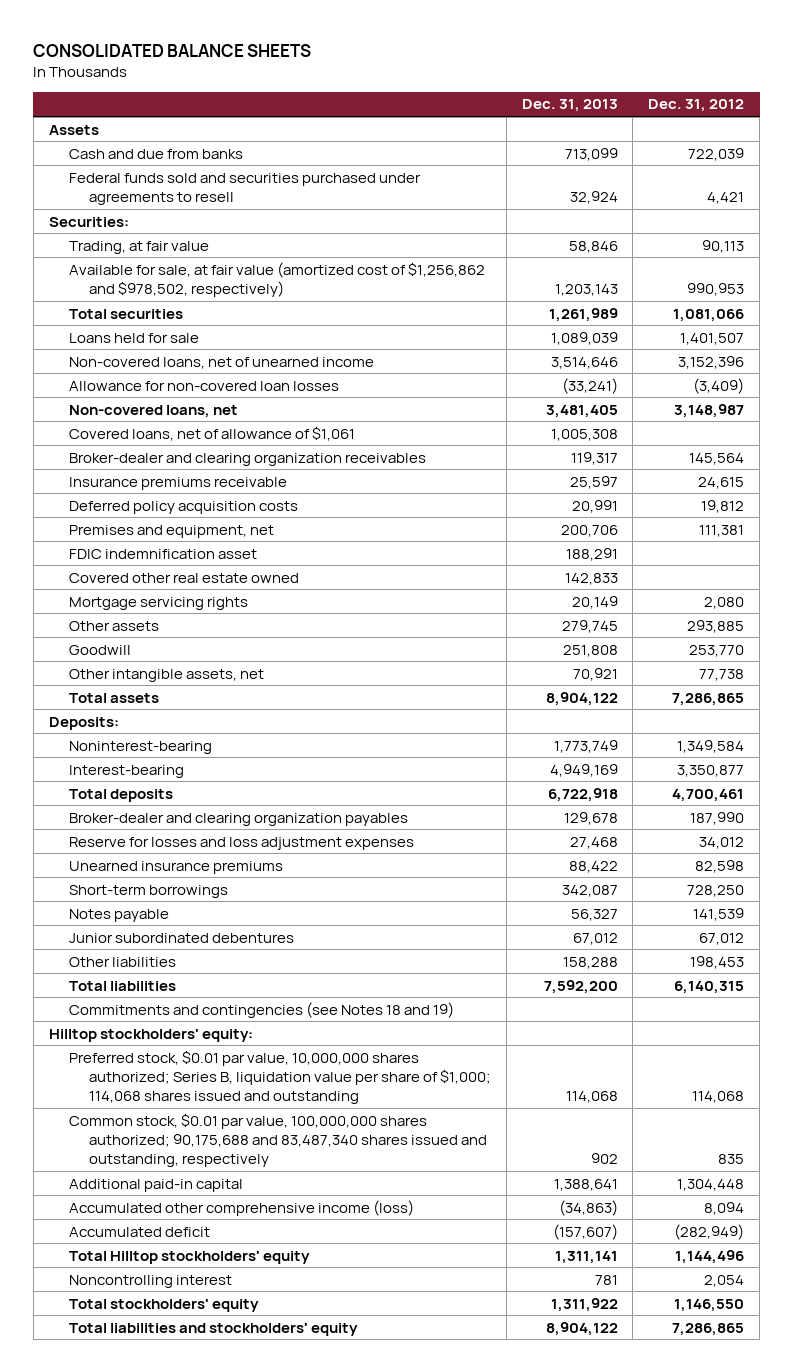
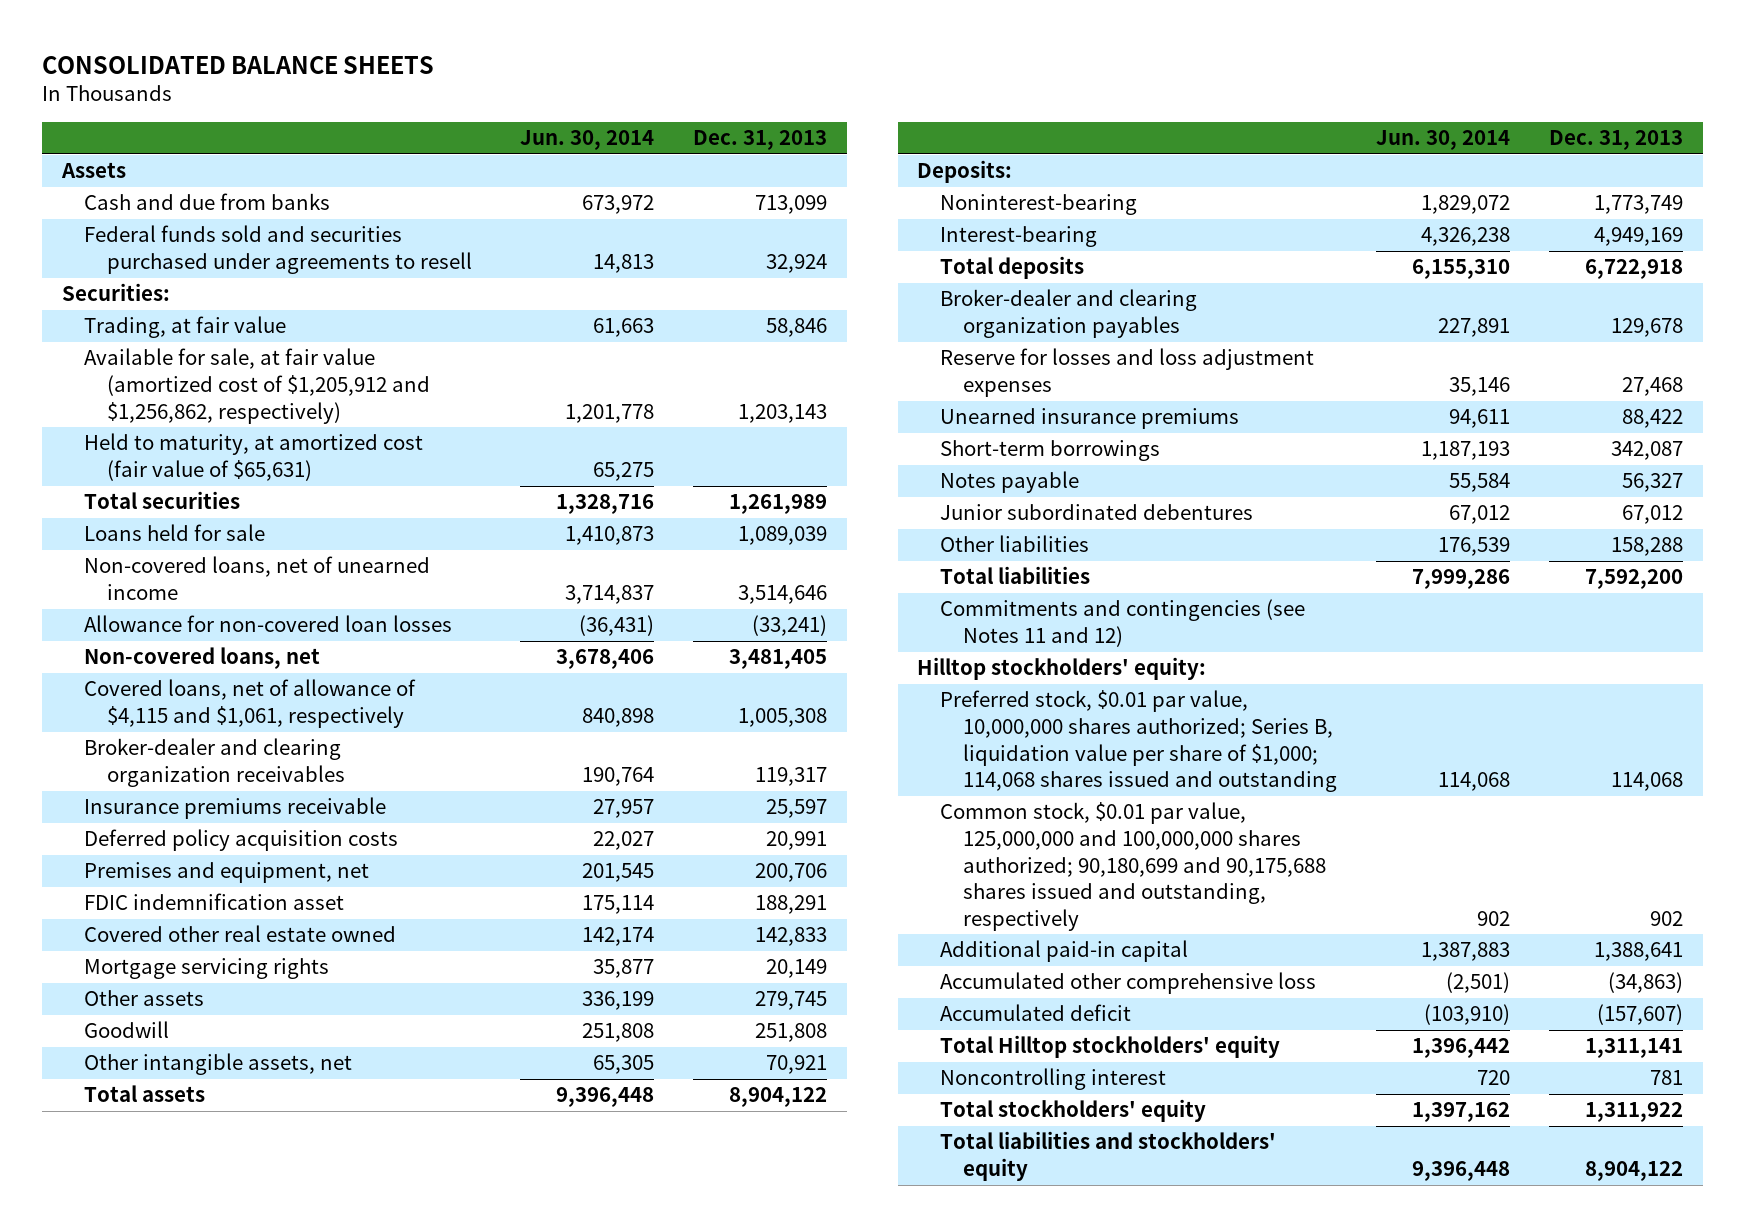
- | Dec. 31, 2013 | Dec. 31, 2012
+ | Jun. 30, 2014 | Dec. 31, 2013
- Available for sale, at fair value (amortized cost of $1,256,862 and $978,502, respectively) | 1,203,143 | 990,953
+ Available for sale, at fair value (amortized cost of $1,205,912 and $1,256,862, respectively) | 1,201,778 | 1,203,143
+ Held to maturity, at amortized cost (fair value of $65,631) | 65,275 |
- Covered loans, net of allowance of $1,061 | 1,005,308 |
+ Covered loans, net of allowance of $4,115 and $1,061, respectively | 840,898 | 1,005,308
- Commitments and contingencies (see Notes 18 and 19)
+ Commitments and contingencies (see Notes 11 and 12)
- Common stock, $0.01 par value, 100,000,000 shares authorized; 90,175,688 and 83,487,340 shares issued and outstanding, respectively | 902 | 835
+ Common stock, $0.01 par value, 125,000,000 and 100,000,000 shares authorized; 90,180,699 and 90,175,688 shares issued and outstanding, respectively | 902 | 902
- Accumulated other comprehensive income (loss) | (34,863) | 8,094
+ Accumulated other comprehensive loss | (2,501) | (34,863)

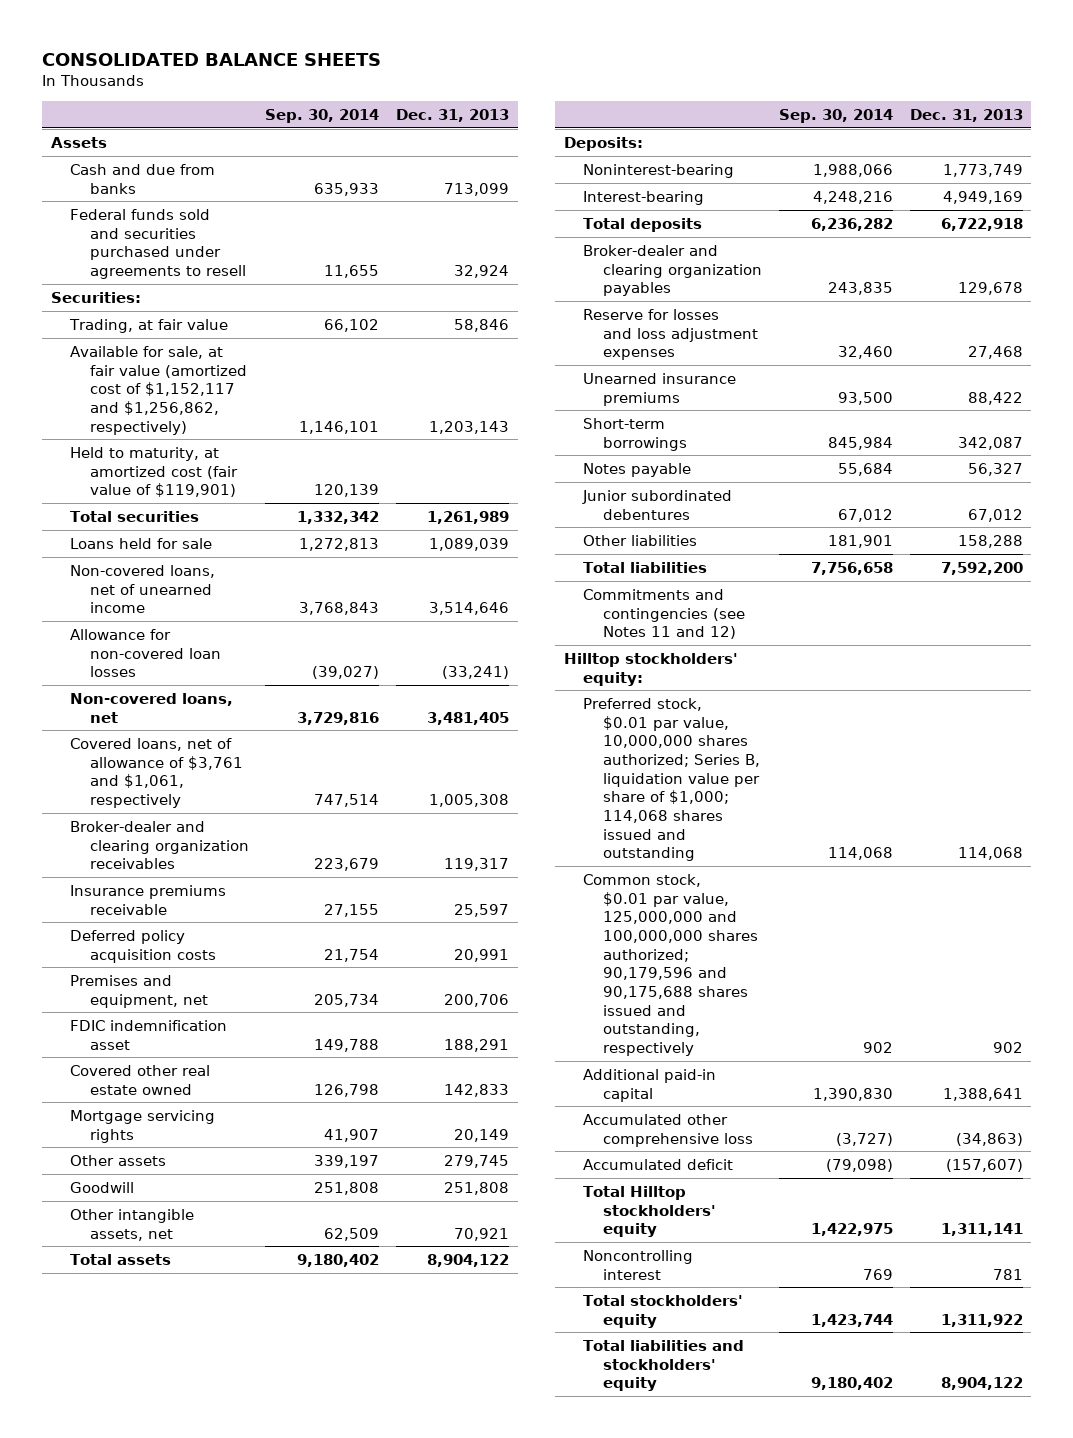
- | Jun. 30, 2014 | Dec. 31, 2013
+ | Sep. 30, 2014 | Dec. 31, 2013
- Available for sale, at fair value (amortized cost of $1,205,912 and $1,256,862, respectively) | 1,201,778 | 1,203,143
- Held to maturity, at amortized cost (fair value of $65,631) | 65,275 |
+ Available for sale, at fair value (amortized cost of $1,152,117 and $1,256,862, respectively) | 1,146,101 | 1,203,143
+ Held to maturity, at amortized cost (fair value of $119,901) | 120,139 |
- Covered loans, net of allowance of $4,115 and $1,061, respectively | 840,898 | 1,005,308
+ Covered loans, net of allowance of $3,761 and $1,061, respectively | 747,514 | 1,005,308
- Common stock, $0.01 par value, 125,000,000 and 100,000,000 shares authorized; 90,180,699 and 90,175,688 shares issued and outstanding, respectively | 902 | 902
+ Common stock, $0.01 par value, 125,000,000 and 100,000,000 shares authorized; 90,179,596 and 90,175,688 shares issued and outstanding, respectively | 902 | 902

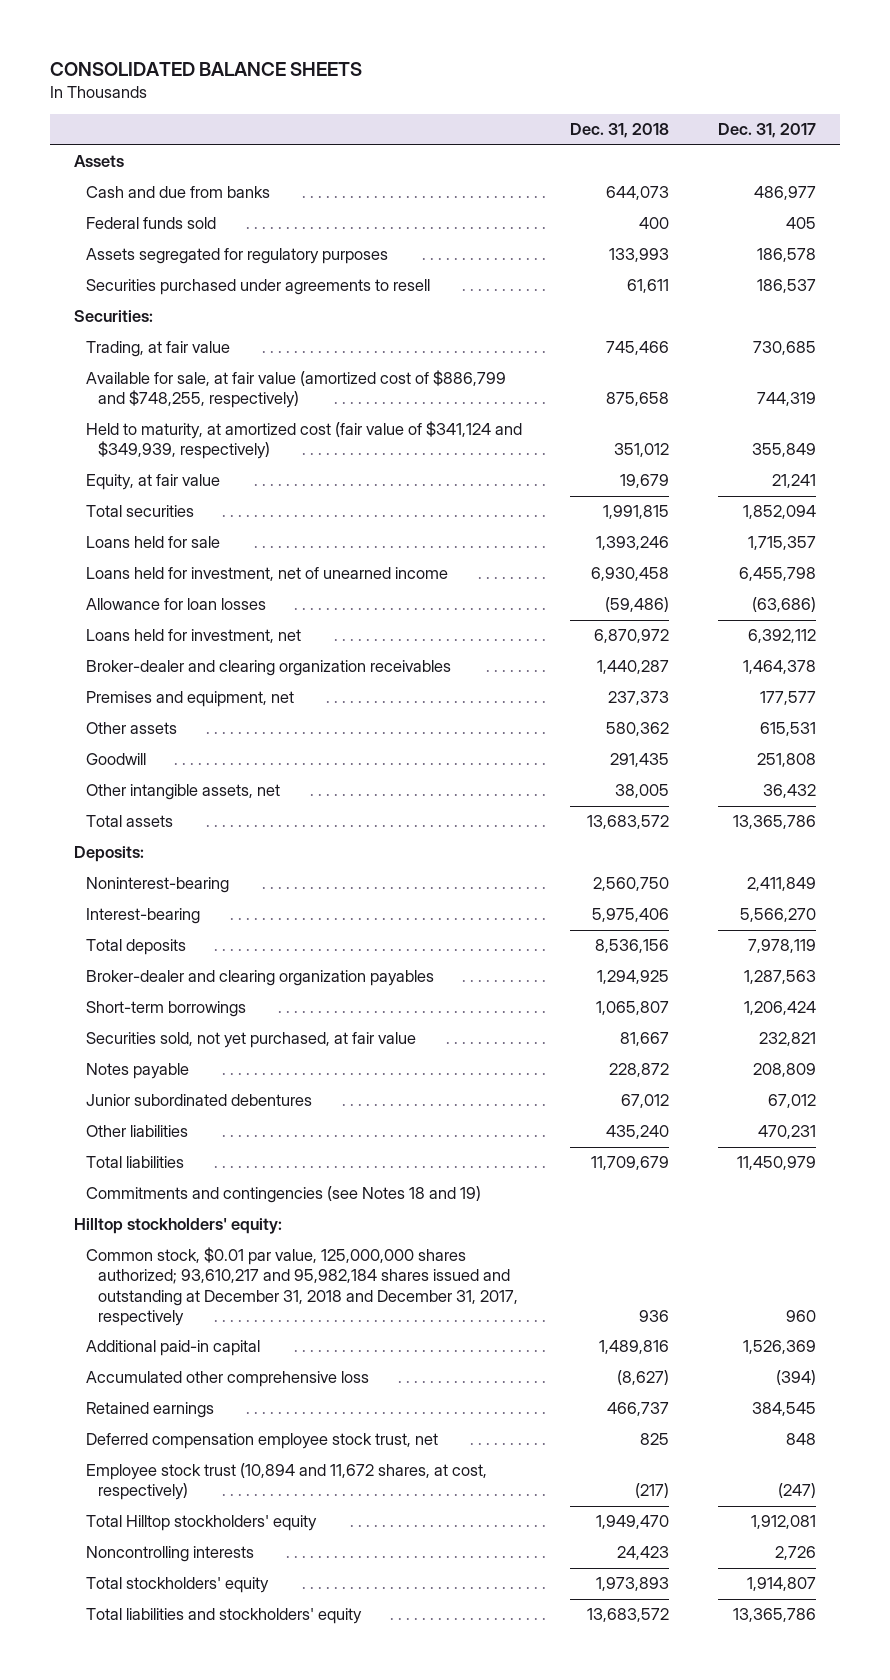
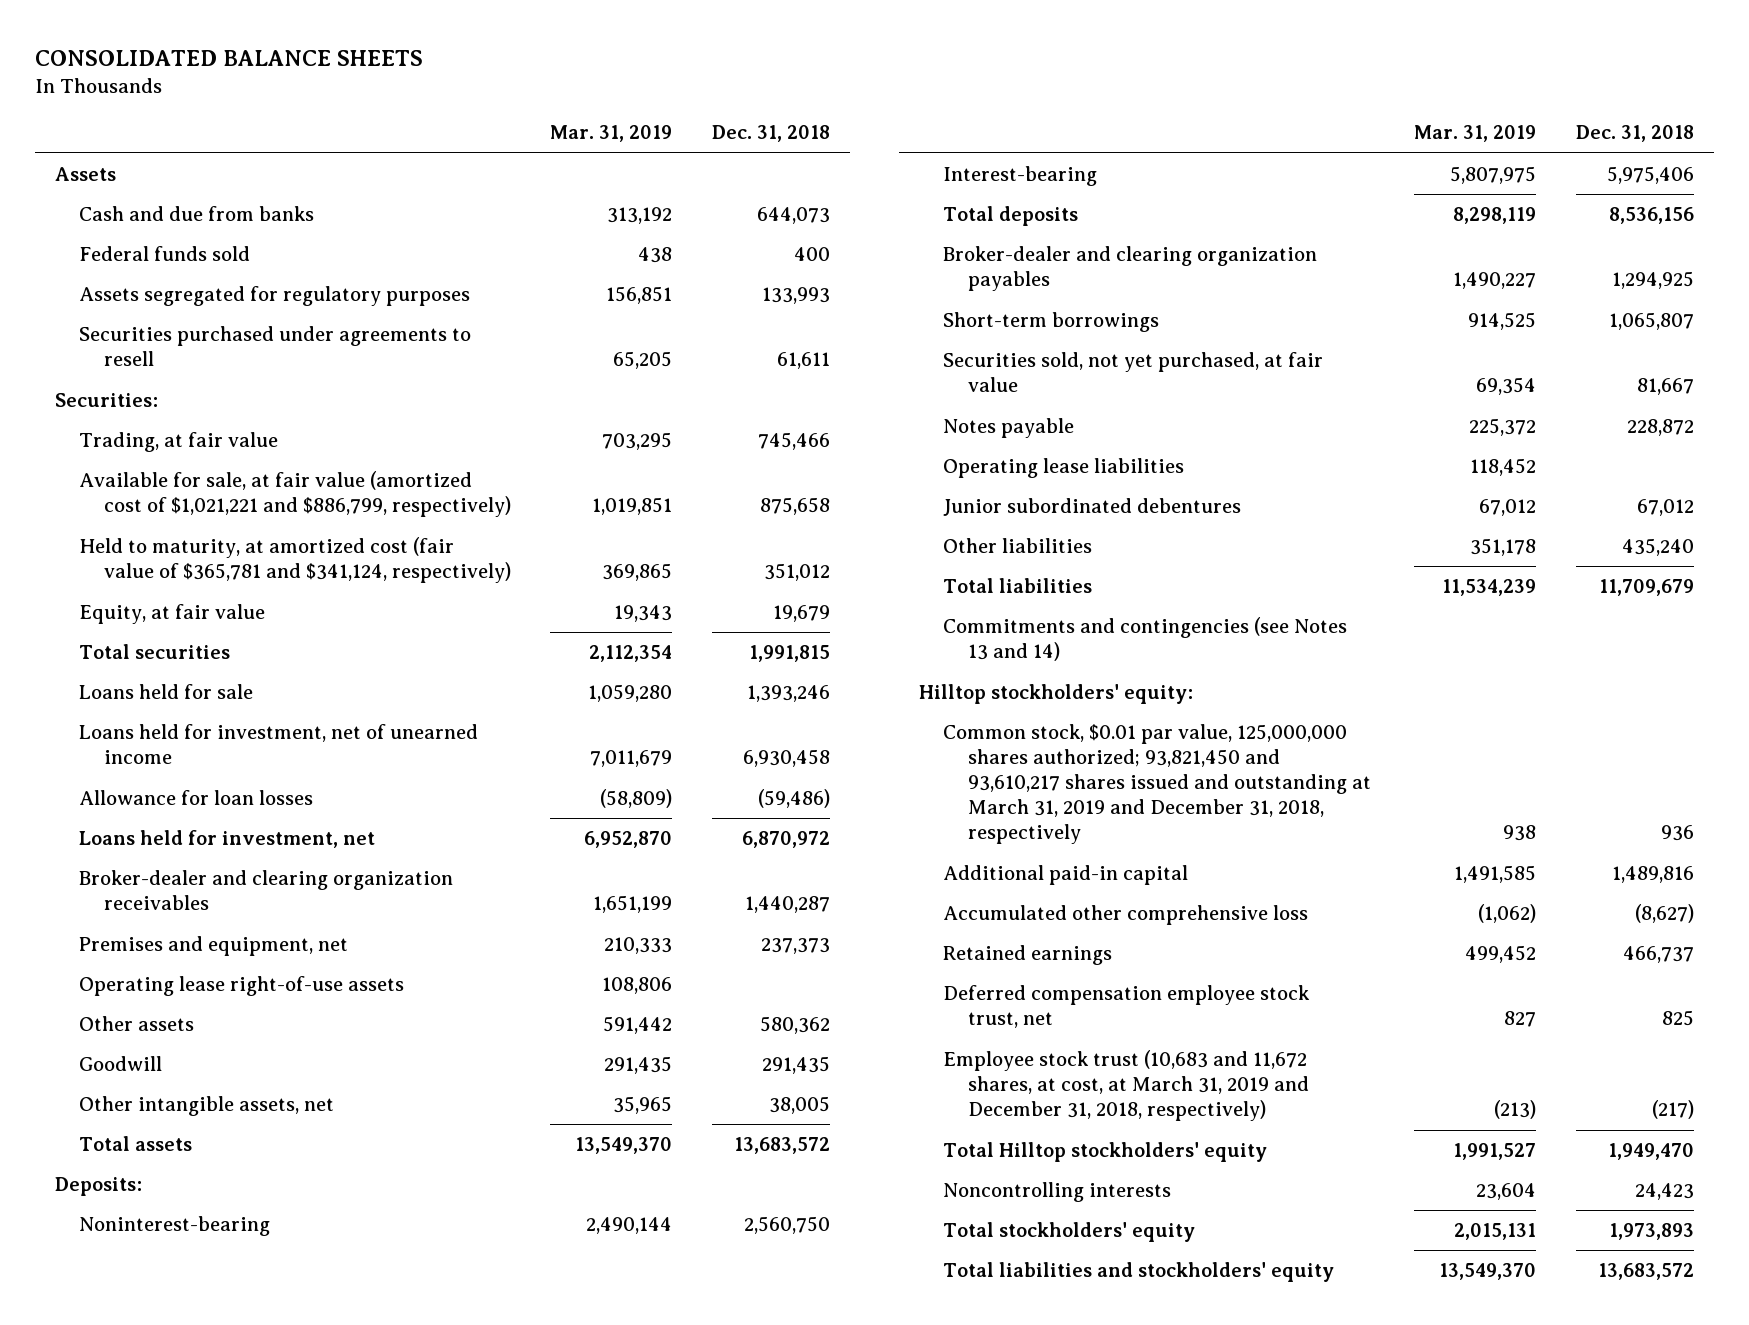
- | Dec. 31, 2018 | Dec. 31, 2017
+ | Mar. 31, 2019 | Dec. 31, 2018
- Available for sale, at fair value (amortized cost of $886,799 and $748,255, respectively) | 875,658 | 744,319
- Held to maturity, at amortized cost (fair value of $341,124 and $349,939, respectively) | 351,012 | 355,849
+ Available for sale, at fair value (amortized cost of $1,021,221 and $886,799, respectively) | 1,019,851 | 875,658
+ Held to maturity, at amortized cost (fair value of $365,781 and $341,124, respectively) | 369,865 | 351,012
+ Operating lease right-of-use assets | 108,806 |
+ Operating lease liabilities | 118,452 |
- Commitments and contingencies (see Notes 18 and 19)
+ Commitments and contingencies (see Notes 13 and 14)
- Common stock, $0.01 par value, 125,000,000 shares authorized; 93,610,217 and 95,982,184 shares issued and outstanding at December 31, 2018 and December 31, 2017, respectively | 936 | 960
+ Common stock, $0.01 par value, 125,000,000 shares authorized; 93,821,450 and 93,610,217 shares issued and outstanding at March 31, 2019 and December 31, 2018, respectively | 938 | 936
- Employee stock trust (10,894 and 11,672 shares, at cost, respectively) | (217) | (247)
+ Employee stock trust (10,683 and 11,672 shares, at cost, at March 31, 2019 and December 31, 2018, respectively) | (213) | (217)

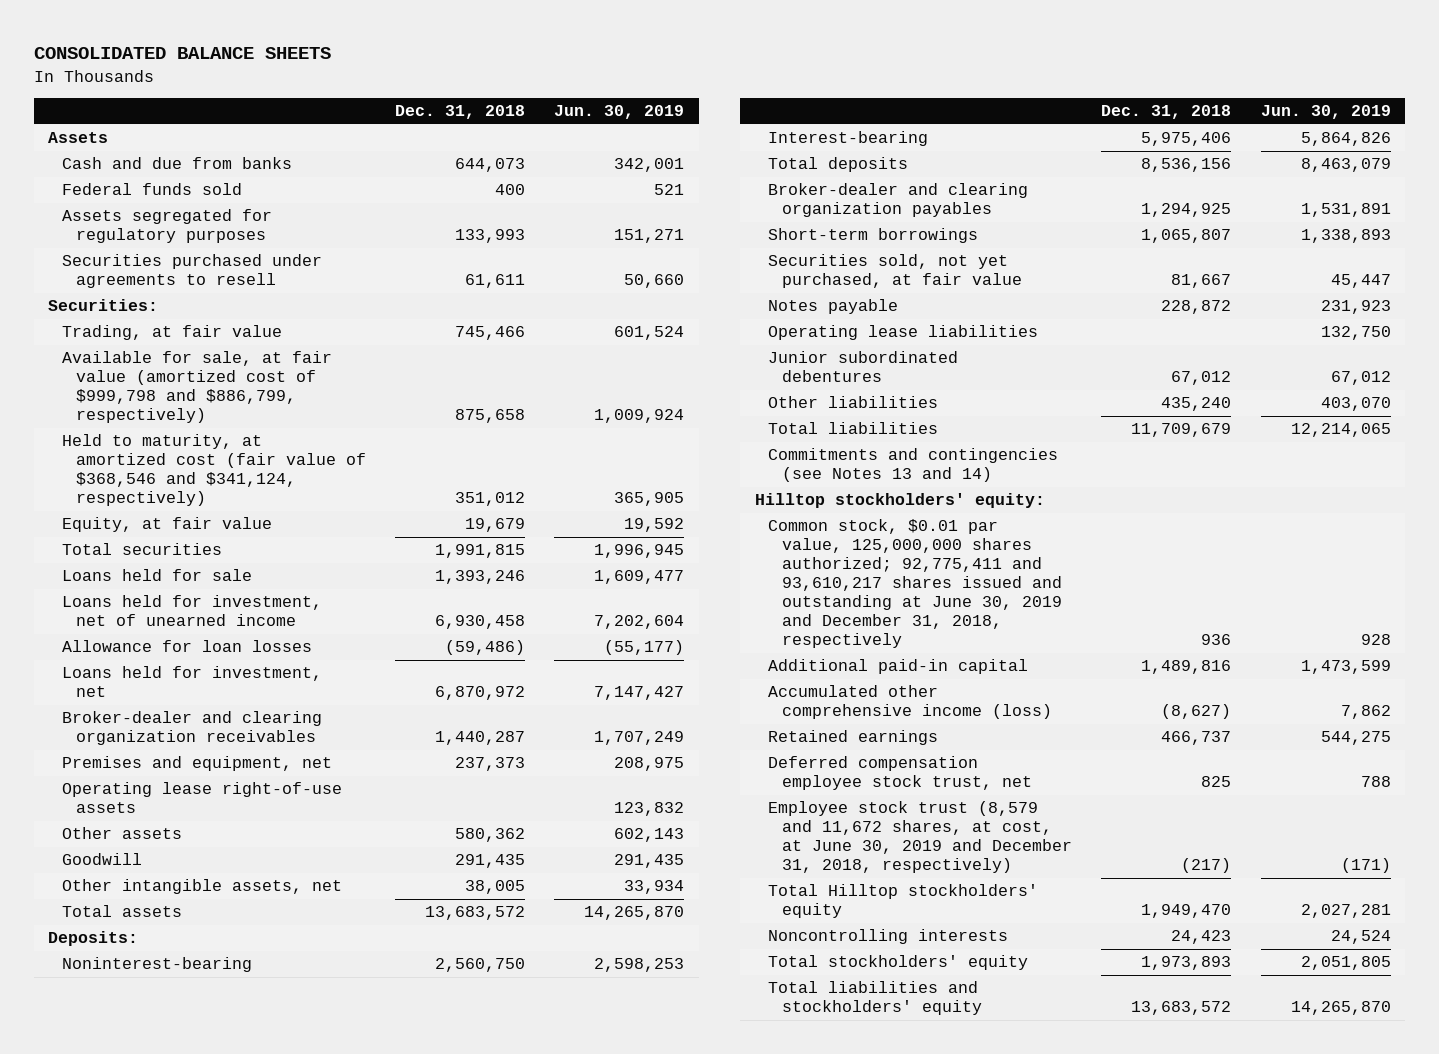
- | Mar. 31, 2019 | Dec. 31, 2018
+ | Dec. 31, 2018 | Jun. 30, 2019
- Available for sale, at fair value (amortized cost of $1,021,221 and $886,799, respectively) | 1,019,851 | 875,658
- Held to maturity, at amortized cost (fair value of $365,781 and $341,124, respectively) | 369,865 | 351,012
+ Available for sale, at fair value (amortized cost of $999,798 and $886,799, respectively) | 875,658 | 1,009,924
+ Held to maturity, at amortized cost (fair value of $368,546 and $341,124, respectively) | 351,012 | 365,905
- Common stock, $0.01 par value, 125,000,000 shares authorized; 93,821,450 and 93,610,217 shares issued and outstanding at March 31, 2019 and December 31, 2018, respectively | 938 | 936
+ Common stock, $0.01 par value, 125,000,000 shares authorized; 92,775,411 and 93,610,217 shares issued and outstanding at June 30, 2019 and December 31, 2018, respectively | 936 | 928
- Accumulated other comprehensive loss | (1,062) | (8,627)
+ Accumulated other comprehensive income (loss) | (8,627) | 7,862
- Employee stock trust (10,683 and 11,672 shares, at cost, at March 31, 2019 and December 31, 2018, respectively) | (213) | (217)
+ Employee stock trust (8,579 and 11,672 shares, at cost, at June 30, 2019 and December 31, 2018, respectively) | (217) | (171)

